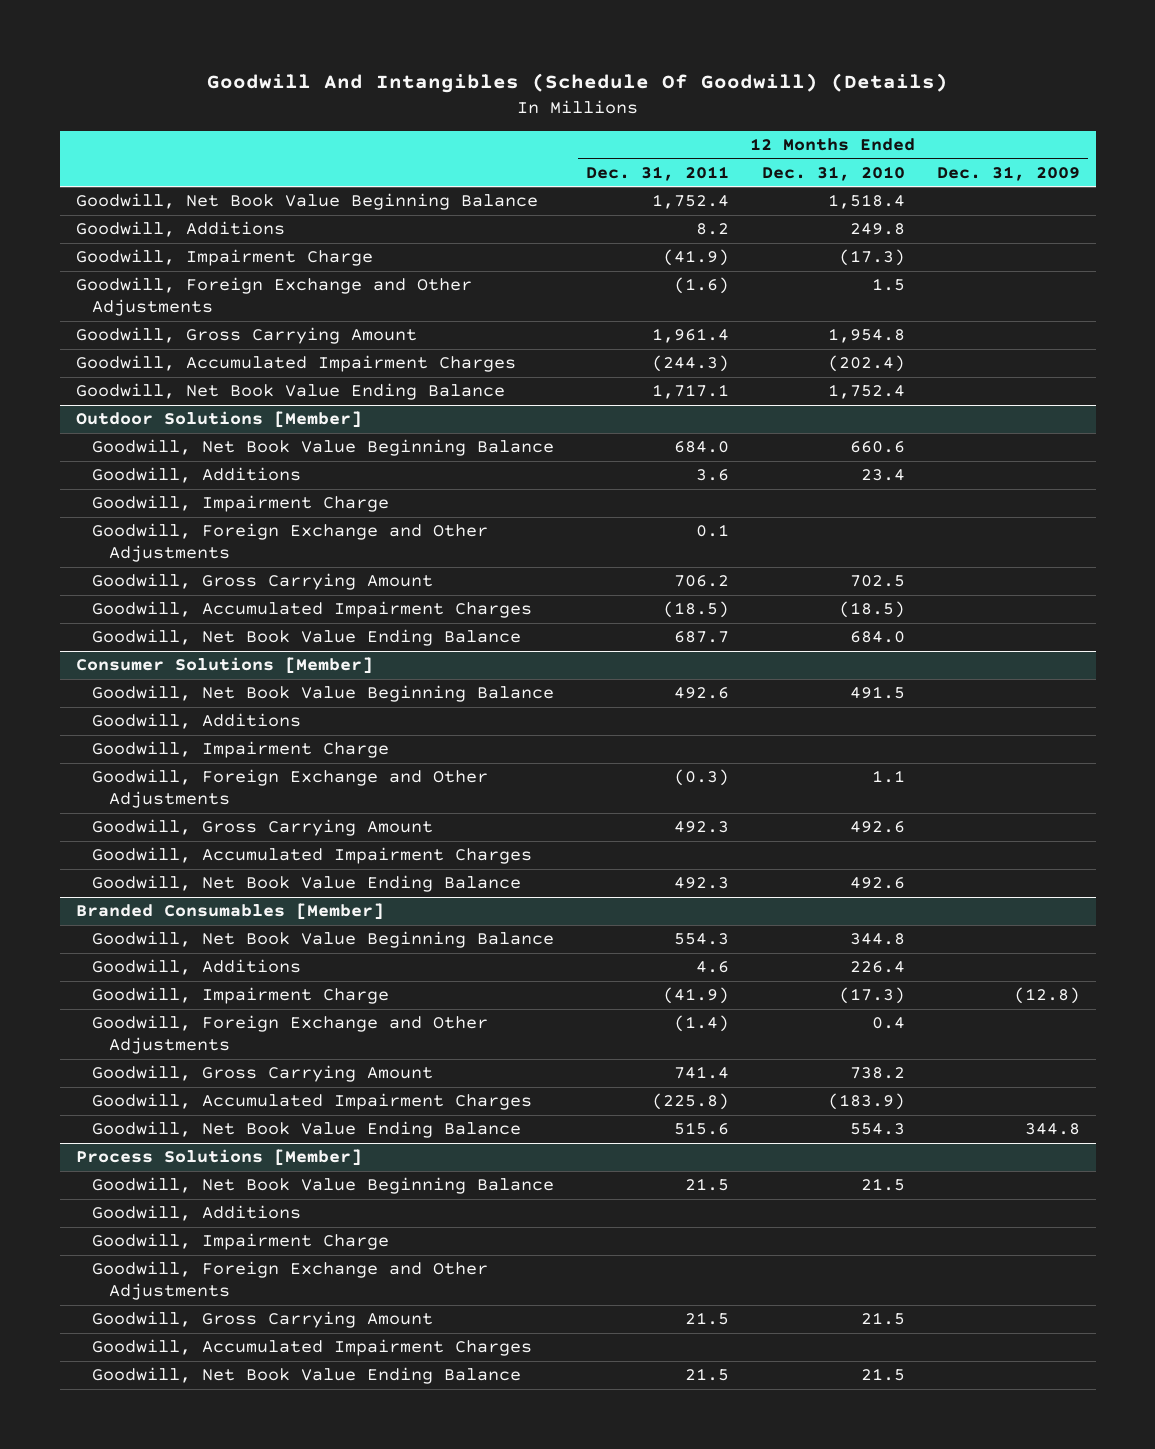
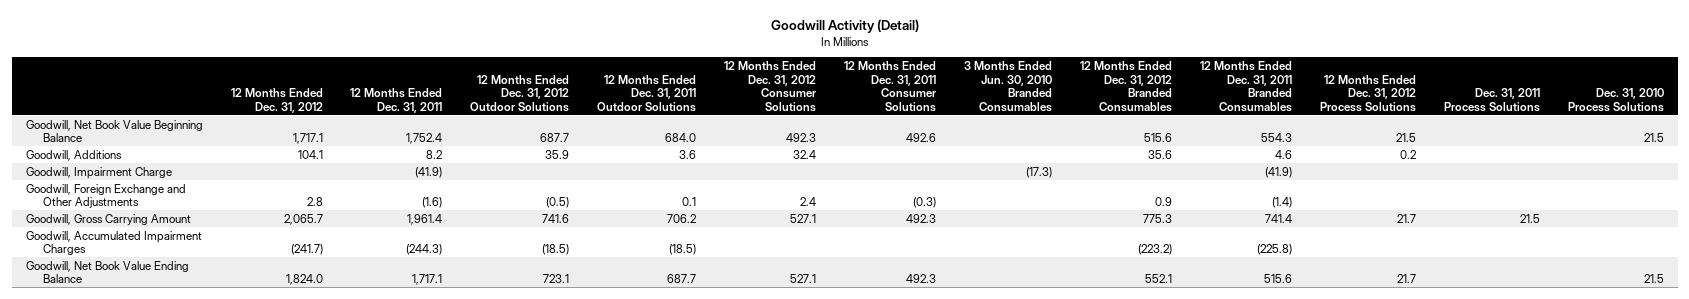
- Goodwill And Intangibles (Schedule Of Goodwill) (Details)
+ Goodwill Activity (Detail)
- | 12 Months Ended Dec. 31, 2011 | 12 Months Ended Dec. 31, 2010 | 12 Months Ended Dec. 31, 2009
+ | 12 Months Ended Dec. 31, 2012 | 12 Months Ended Dec. 31, 2011 | 12 Months Ended Dec. 31, 2012 Outdoor Solutions | 12 Months Ended Dec. 31, 2011 Outdoor Solutions | 12 Months Ended Dec. 31, 2012 Consumer Solutions | 12 Months Ended Dec. 31, 2011 Consumer Solutions | 3 Months Ended Jun. 30, 2010 Branded Consumables | 12 Months Ended Dec. 31, 2012 Branded Consumables | 12 Months Ended Dec. 31, 2011 Branded Consumables | 12 Months Ended Dec. 31, 2012 Process Solutions | Dec. 31, 2011 Process Solutions | Dec. 31, 2010 Process Solutions
- Outdoor Solutions [Member]
- Goodwill, Net Book Value Beginning Balance | 684.0 | 660.6 |
- Goodwill, Additions | 3.6 | 23.4 |
- Goodwill, Impairment Charge
- Goodwill, Foreign Exchange and Other Adjustments | 0.1 | |
- Goodwill, Gross Carrying Amount | 706.2 | 702.5 |
- Goodwill, Accumulated Impairment Charges | (18.5) | (18.5) |
- Goodwill, Net Book Value Ending Balance | 687.7 | 684.0 |
- Consumer Solutions [Member]
- Goodwill, Net Book Value Beginning Balance | 492.6 | 491.5 |
- Goodwill, Additions
- Goodwill, Impairment Charge
- Goodwill, Foreign Exchange and Other Adjustments | (0.3) | 1.1 |
- Goodwill, Gross Carrying Amount | 492.3 | 492.6 |
- Goodwill, Accumulated Impairment Charges
- Goodwill, Net Book Value Ending Balance | 492.3 | 492.6 |
- Branded Consumables [Member]
- Goodwill, Net Book Value Beginning Balance | 554.3 | 344.8 |
- Goodwill, Additions | 4.6 | 226.4 |
- Goodwill, Impairment Charge | (41.9) | (17.3) | (12.8)
- Goodwill, Foreign Exchange and Other Adjustments | (1.4) | 0.4 |
- Goodwill, Gross Carrying Amount | 741.4 | 738.2 |
- Goodwill, Accumulated Impairment Charges | (225.8) | (183.9) |
- Goodwill, Net Book Value Ending Balance | 515.6 | 554.3 | 344.8
- Process Solutions [Member]
- Goodwill, Net Book Value Beginning Balance | 21.5 | 21.5 |
- Goodwill, Additions
- Goodwill, Impairment Charge
- Goodwill, Foreign Exchange and Other Adjustments
- Goodwill, Gross Carrying Amount | 21.5 | 21.5 |
- Goodwill, Accumulated Impairment Charges
- Goodwill, Net Book Value Ending Balance | 21.5 | 21.5 |

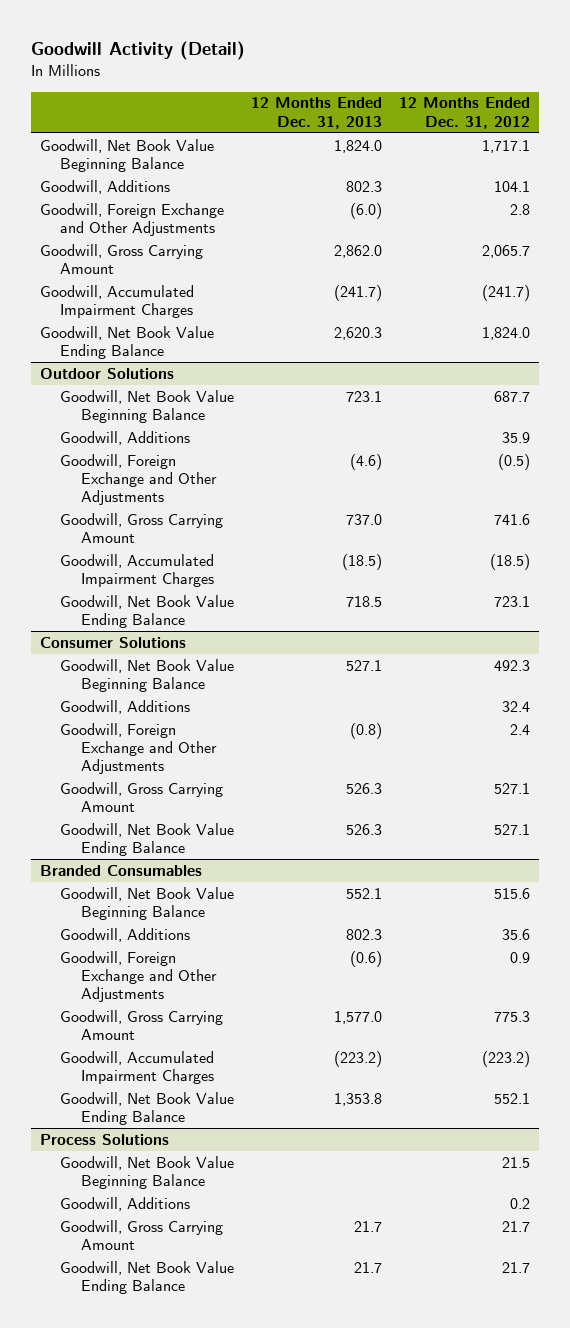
- | 12 Months Ended Dec. 31, 2012 | 12 Months Ended Dec. 31, 2011 | 12 Months Ended Dec. 31, 2012 Outdoor Solutions | 12 Months Ended Dec. 31, 2011 Outdoor Solutions | 12 Months Ended Dec. 31, 2012 Consumer Solutions | 12 Months Ended Dec. 31, 2011 Consumer Solutions | 3 Months Ended Jun. 30, 2010 Branded Consumables | 12 Months Ended Dec. 31, 2012 Branded Consumables | 12 Months Ended Dec. 31, 2011 Branded Consumables | 12 Months Ended Dec. 31, 2012 Process Solutions | Dec. 31, 2011 Process Solutions | Dec. 31, 2010 Process Solutions
+ | 12 Months Ended Dec. 31, 2013 | 12 Months Ended Dec. 31, 2012
- Goodwill, Impairment Charge | | (41.9) | | | | | (17.3) | | (41.9) | | |
+ Outdoor Solutions
+ Goodwill, Net Book Value Beginning Balance | 723.1 | 687.7
+ Goodwill, Additions | | 35.9
+ Goodwill, Foreign Exchange and Other Adjustments | (4.6) | (0.5)
+ Goodwill, Gross Carrying Amount | 737.0 | 741.6
+ Goodwill, Accumulated Impairment Charges | (18.5) | (18.5)
+ Goodwill, Net Book Value Ending Balance | 718.5 | 723.1
+ Consumer Solutions
+ Goodwill, Net Book Value Beginning Balance | 527.1 | 492.3
+ Goodwill, Additions | | 32.4
+ Goodwill, Foreign Exchange and Other Adjustments | (0.8) | 2.4
+ Goodwill, Gross Carrying Amount | 526.3 | 527.1
+ Goodwill, Net Book Value Ending Balance | 526.3 | 527.1
+ Branded Consumables
+ Goodwill, Net Book Value Beginning Balance | 552.1 | 515.6
+ Goodwill, Additions | 802.3 | 35.6
+ Goodwill, Foreign Exchange and Other Adjustments | (0.6) | 0.9
+ Goodwill, Gross Carrying Amount | 1,577.0 | 775.3
+ Goodwill, Accumulated Impairment Charges | (223.2) | (223.2)
+ Goodwill, Net Book Value Ending Balance | 1,353.8 | 552.1
+ Process Solutions
+ Goodwill, Net Book Value Beginning Balance | | 21.5
+ Goodwill, Additions | | 0.2
+ Goodwill, Gross Carrying Amount | 21.7 | 21.7
+ Goodwill, Net Book Value Ending Balance | 21.7 | 21.7

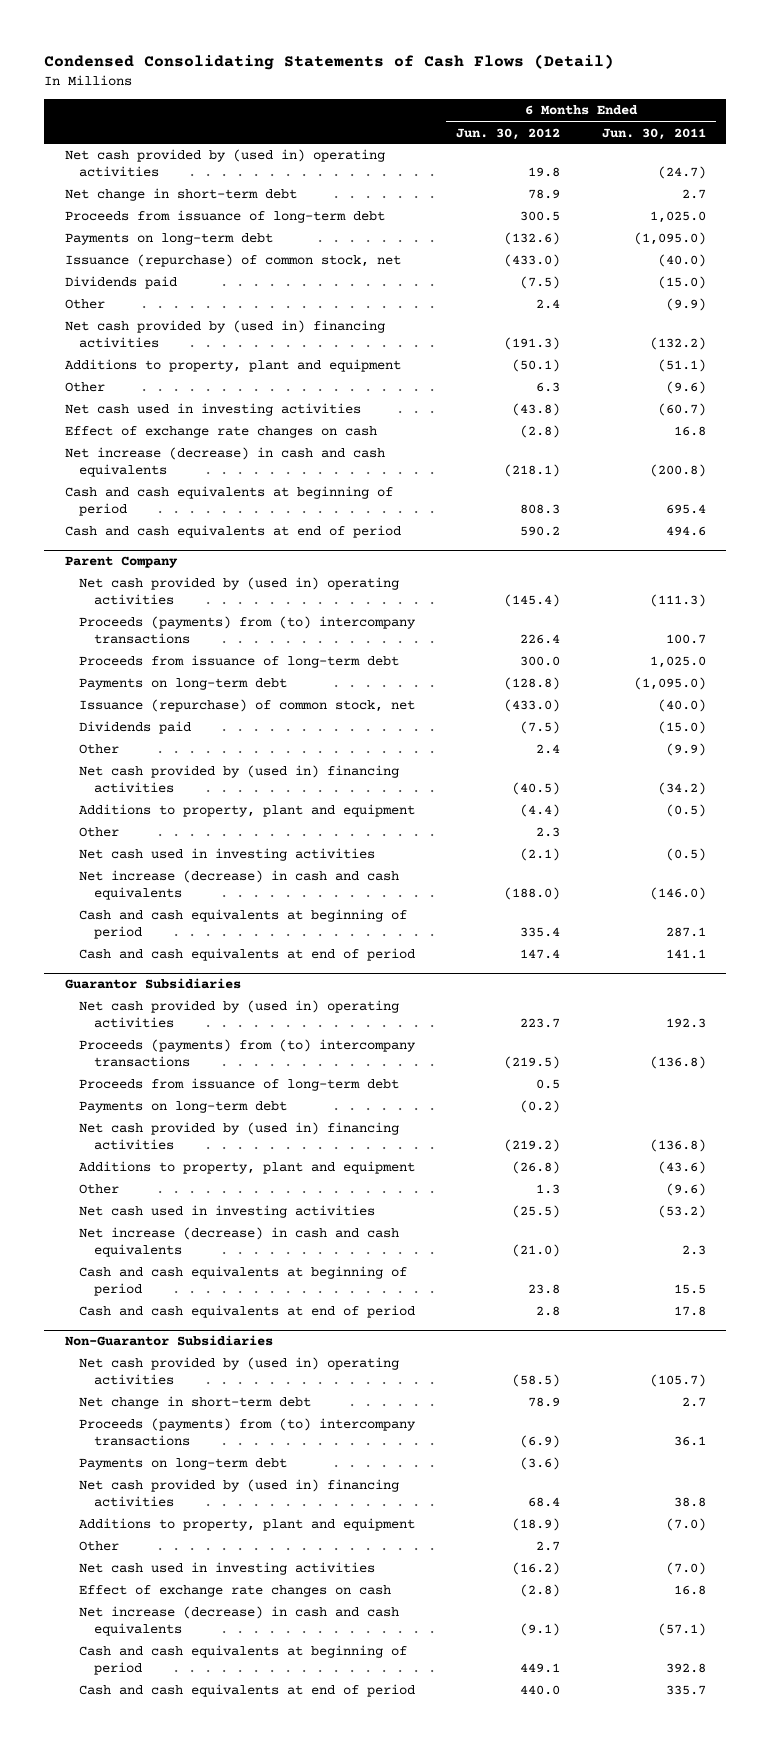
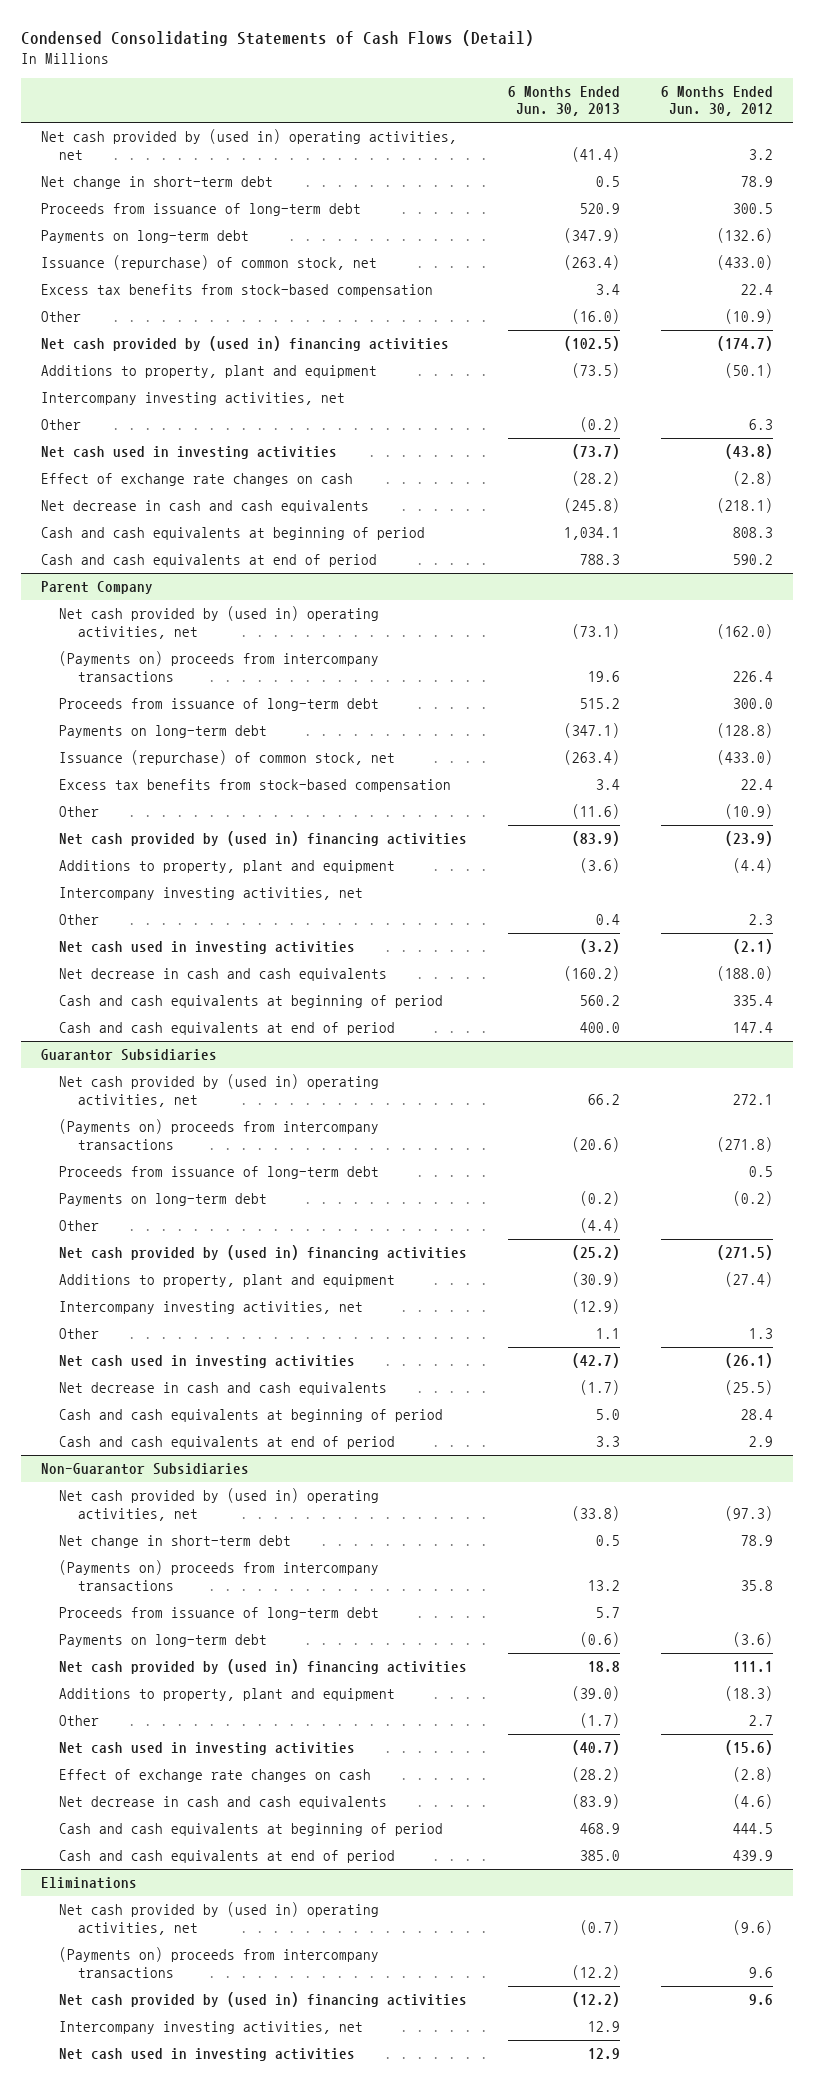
- | 6 Months Ended Jun. 30, 2012 | 6 Months Ended Jun. 30, 2011
+ | 6 Months Ended Jun. 30, 2013 | 6 Months Ended Jun. 30, 2012
- Net cash provided by (used in) operating activities | 19.8 | (24.7)
+ Net cash provided by (used in) operating activities, net | (41.4) | 3.2
- Dividends paid | (7.5) | (15.0)
- Other | 2.4 | (9.9)
- Net cash provided by (used in) financing activities | (191.3) | (132.2)
+ Excess tax benefits from stock-based compensation | 3.4 | 22.4
+ Other | (16.0) | (10.9)
+ Net cash provided by (used in) financing activities | (102.5) | (174.7)
+ Intercompany investing activities, net
- Net increase (decrease) in cash and cash equivalents | (218.1) | (200.8)
+ Net decrease in cash and cash equivalents | (245.8) | (218.1)
@ Parent Company
- Net cash provided by (used in) operating activities | (145.4) | (111.3)
- Proceeds (payments) from (to) intercompany transactions | 226.4 | 100.7
+ Net cash provided by (used in) operating activities, net | (73.1) | (162.0)
+ (Payments on) proceeds from intercompany transactions | 19.6 | 226.4
- Dividends paid | (7.5) | (15.0)
- Other | 2.4 | (9.9)
- Net cash provided by (used in) financing activities | (40.5) | (34.2)
+ Excess tax benefits from stock-based compensation | 3.4 | 22.4
+ Other | (11.6) | (10.9)
+ Net cash provided by (used in) financing activities | (83.9) | (23.9)
+ Intercompany investing activities, net
- Net increase (decrease) in cash and cash equivalents | (188.0) | (146.0)
+ Net decrease in cash and cash equivalents | (160.2) | (188.0)
@ Guarantor Subsidiaries
- Net cash provided by (used in) operating activities | 223.7 | 192.3
- Proceeds (payments) from (to) intercompany transactions | (219.5) | (136.8)
+ Net cash provided by (used in) operating activities, net | 66.2 | 272.1
+ (Payments on) proceeds from intercompany transactions | (20.6) | (271.8)
- Net cash provided by (used in) financing activities | (219.2) | (136.8)
- Additions to property, plant and equipment | (26.8) | (43.6)
+ Other | (4.4) |
+ Net cash provided by (used in) financing activities | (25.2) | (271.5)
+ Additions to property, plant and equipment | (30.9) | (27.4)
+ Intercompany investing activities, net | (12.9) |
- Net cash used in investing activities | (25.5) | (53.2)
- Net increase (decrease) in cash and cash equivalents | (21.0) | 2.3
- Cash and cash equivalents at beginning of period | 23.8 | 15.5
- Cash and cash equivalents at end of period | 2.8 | 17.8
+ Net cash used in investing activities | (42.7) | (26.1)
+ Net decrease in cash and cash equivalents | (1.7) | (25.5)
+ Cash and cash equivalents at beginning of period | 5.0 | 28.4
+ Cash and cash equivalents at end of period | 3.3 | 2.9
@ Non-Guarantor Subsidiaries
- Net cash provided by (used in) operating activities | (58.5) | (105.7)
+ Net cash provided by (used in) operating activities, net | (33.8) | (97.3)
- Proceeds (payments) from (to) intercompany transactions | (6.9) | 36.1
+ (Payments on) proceeds from intercompany transactions | 13.2 | 35.8
+ Proceeds from issuance of long-term debt | 5.7 |
- Net cash provided by (used in) financing activities | 68.4 | 38.8
- Additions to property, plant and equipment | (18.9) | (7.0)
+ Net cash provided by (used in) financing activities | 18.8 | 111.1
+ Additions to property, plant and equipment | (39.0) | (18.3)
- Net cash used in investing activities | (16.2) | (7.0)
+ Net cash used in investing activities | (40.7) | (15.6)
- Net increase (decrease) in cash and cash equivalents | (9.1) | (57.1)
- Cash and cash equivalents at beginning of period | 449.1 | 392.8
- Cash and cash equivalents at end of period | 440.0 | 335.7
+ Net decrease in cash and cash equivalents | (83.9) | (4.6)
+ Cash and cash equivalents at beginning of period | 468.9 | 444.5
+ Cash and cash equivalents at end of period | 385.0 | 439.9
+ Eliminations
+ Net cash provided by (used in) operating activities, net | (0.7) | (9.6)
+ (Payments on) proceeds from intercompany transactions | (12.2) | 9.6
+ Net cash provided by (used in) financing activities | (12.2) | 9.6
+ Intercompany investing activities, net | 12.9 |
+ Net cash used in investing activities | 12.9 |

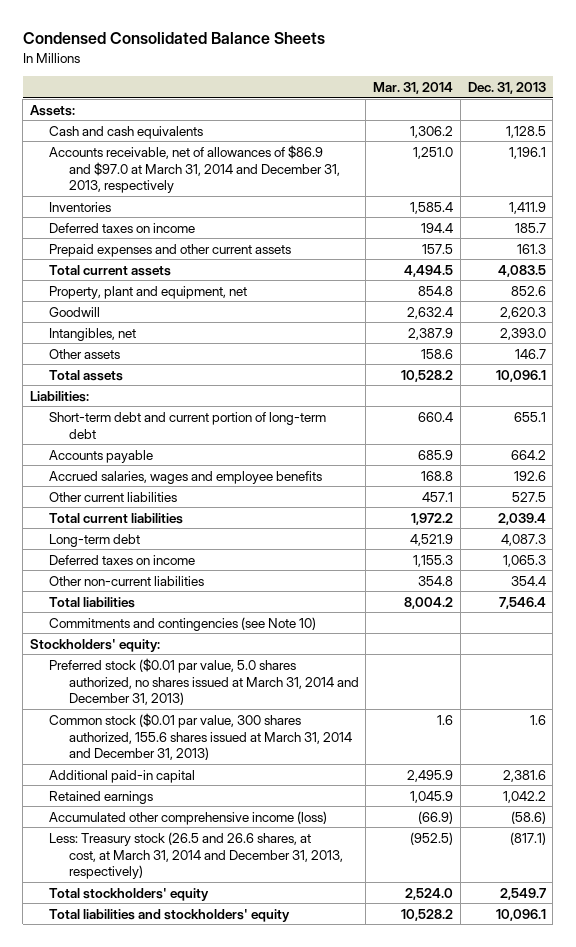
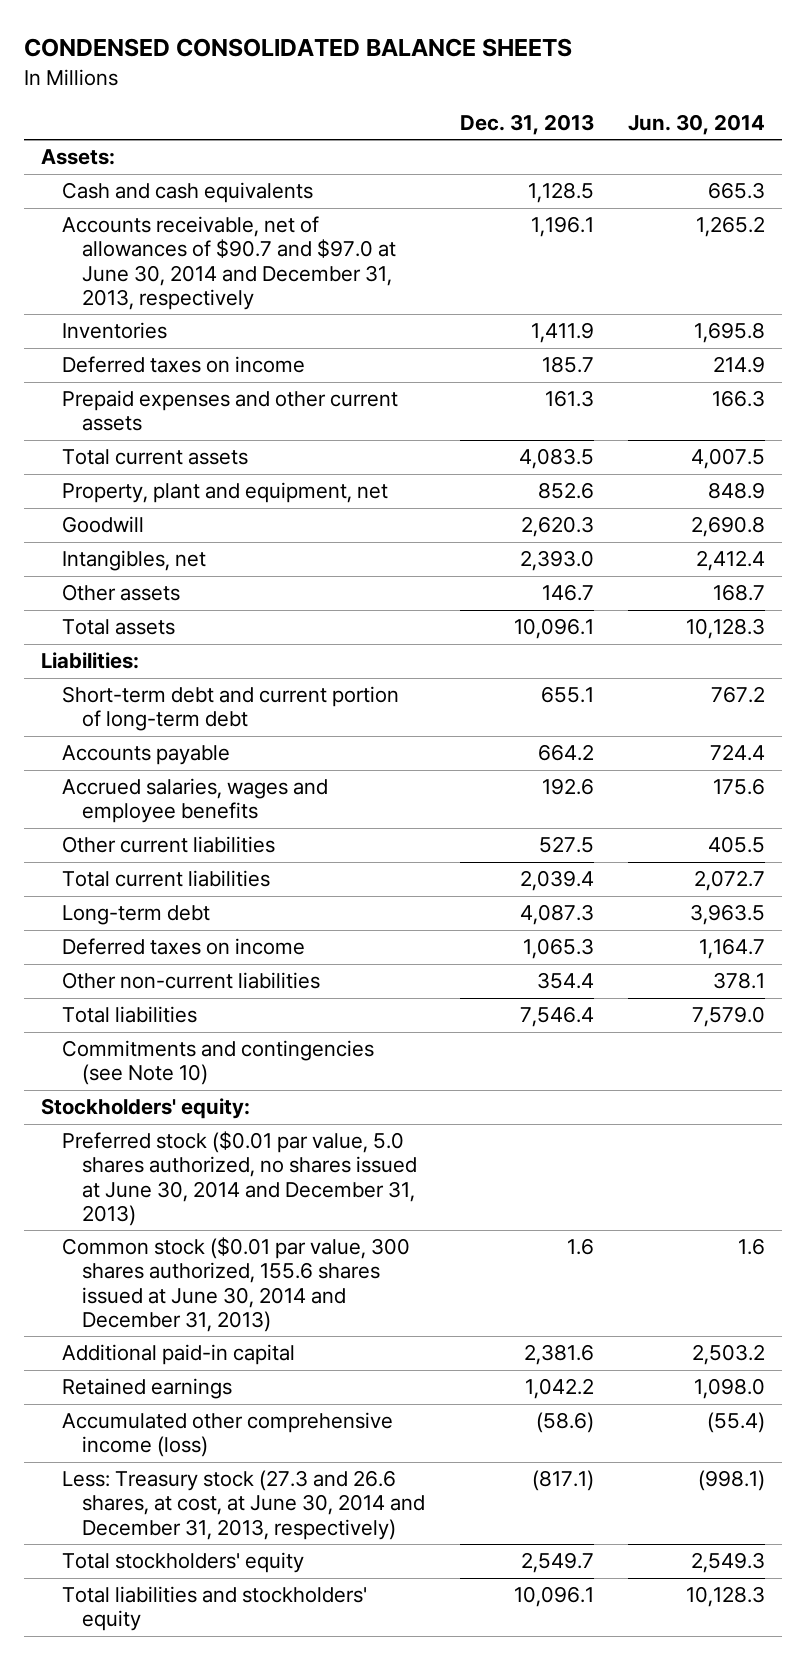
- Condensed Consolidated Balance Sheets
+ CONDENSED CONSOLIDATED BALANCE SHEETS
- | Mar. 31, 2014 | Dec. 31, 2013
+ | Dec. 31, 2013 | Jun. 30, 2014
- Accounts receivable, net of allowances of $86.9 and $97.0 at March 31, 2014 and December 31, 2013, respectively | 1,251.0 | 1,196.1
+ Accounts receivable, net of allowances of $90.7 and $97.0 at June 30, 2014 and December 31, 2013, respectively | 1,196.1 | 1,265.2
- Preferred stock ($0.01 par value, 5.0 shares authorized, no shares issued at March 31, 2014 and December 31, 2013)
- Common stock ($0.01 par value, 300 shares authorized, 155.6 shares issued at March 31, 2014 and December 31, 2013) | 1.6 | 1.6
+ Preferred stock ($0.01 par value, 5.0 shares authorized, no shares issued at June 30, 2014 and December 31, 2013)
+ Common stock ($0.01 par value, 300 shares authorized, 155.6 shares issued at June 30, 2014 and December 31, 2013) | 1.6 | 1.6
- Less: Treasury stock (26.5 and 26.6 shares, at cost, at March 31, 2014 and December 31, 2013, respectively) | (952.5) | (817.1)
+ Less: Treasury stock (27.3 and 26.6 shares, at cost, at June 30, 2014 and December 31, 2013, respectively) | (817.1) | (998.1)

